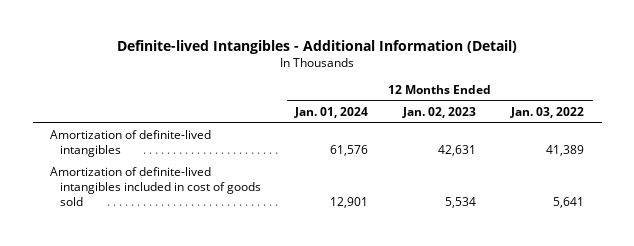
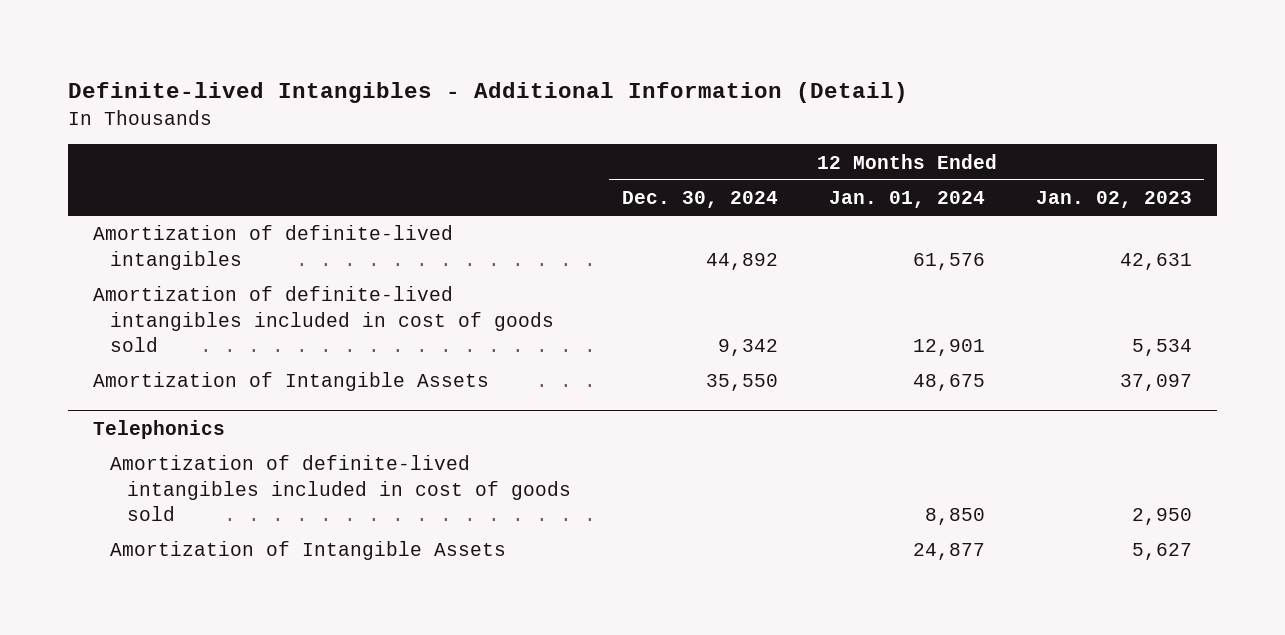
- | 12 Months Ended Jan. 01, 2024 | 12 Months Ended Jan. 02, 2023 | 12 Months Ended Jan. 03, 2022
+ | 12 Months Ended Dec. 30, 2024 | 12 Months Ended Jan. 01, 2024 | 12 Months Ended Jan. 02, 2023
+ Amortization of Intangible Assets | 35,550 | 48,675 | 37,097
+ Telephonics
+ Amortization of definite-lived intangibles included in cost of goods sold | | 8,850 | 2,950
+ Amortization of Intangible Assets | | 24,877 | 5,627

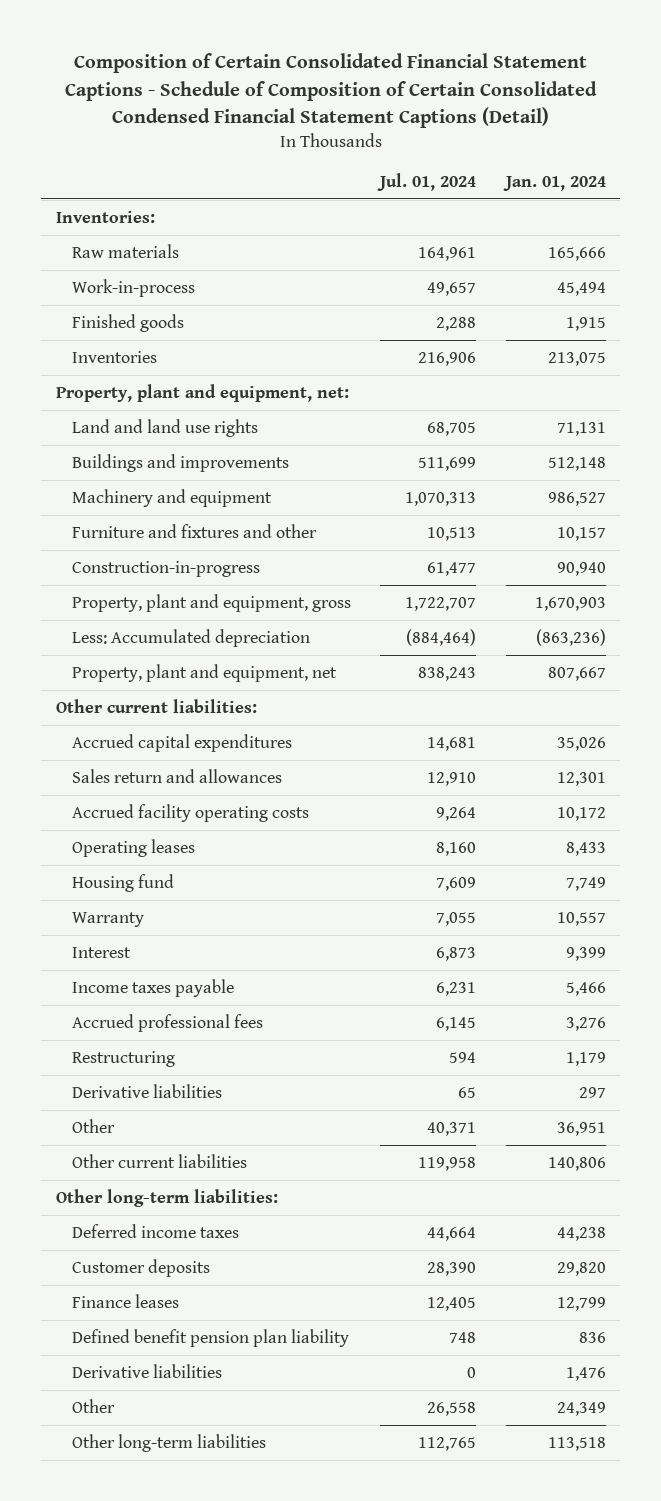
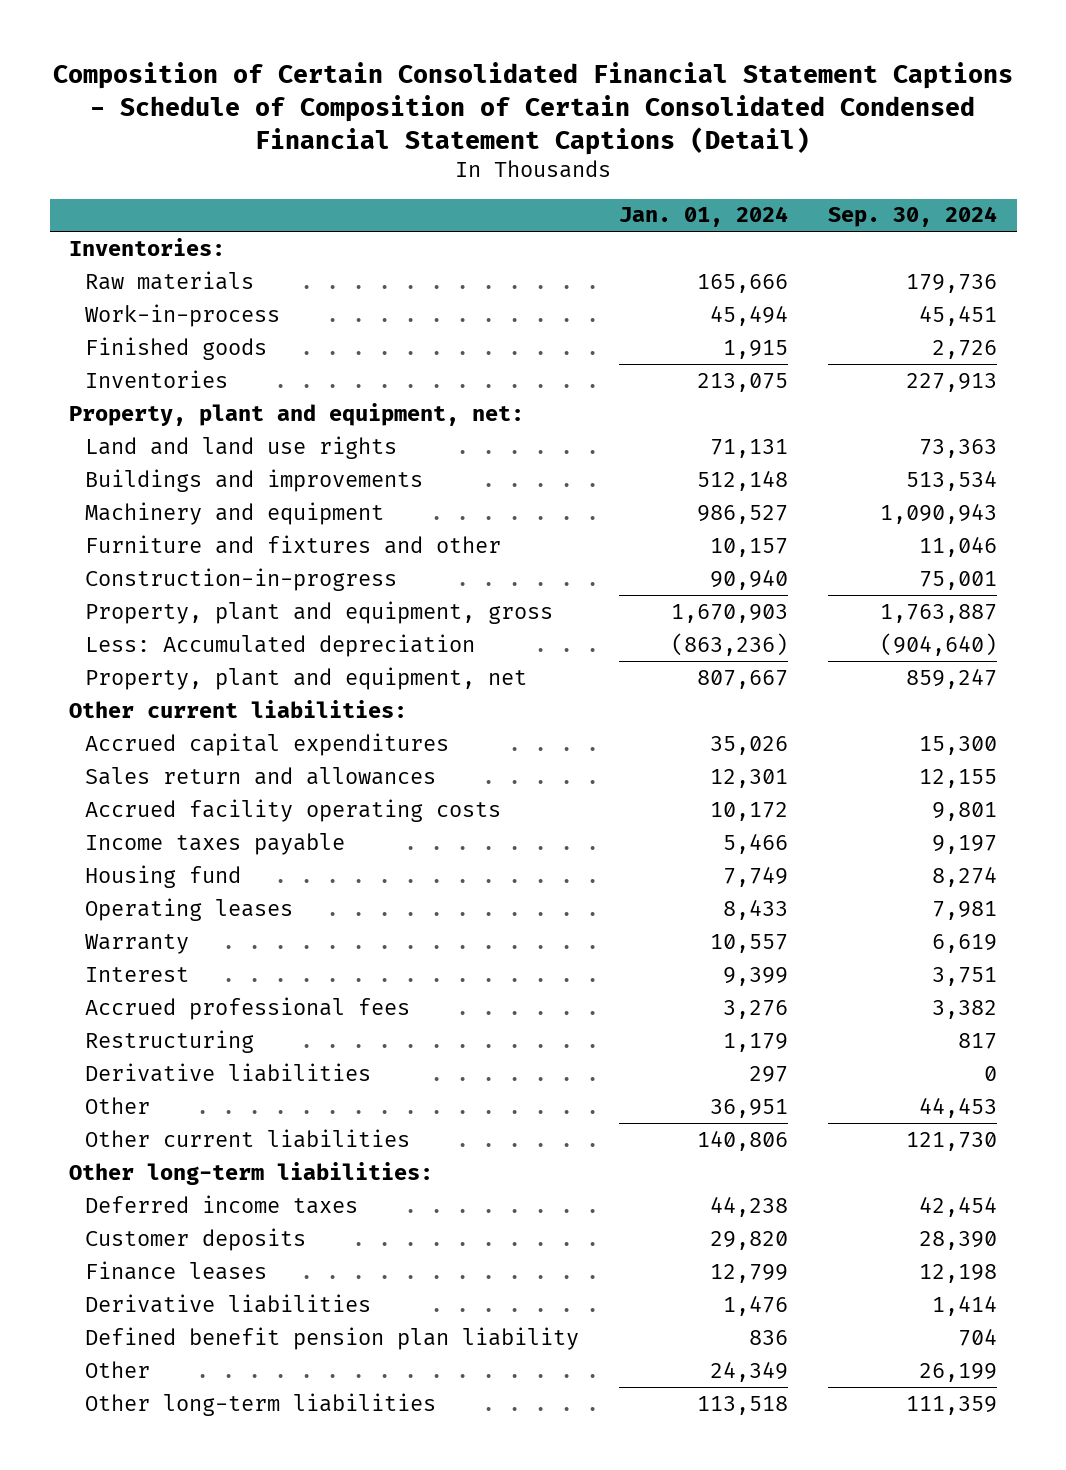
- | Jul. 01, 2024 | Jan. 01, 2024
+ | Jan. 01, 2024 | Sep. 30, 2024
moved up: Income taxes payable | 5,466 | 9,197
moved down: Operating leases | 8,433 | 7,981
moved down: Defined benefit pension plan liability | 836 | 704

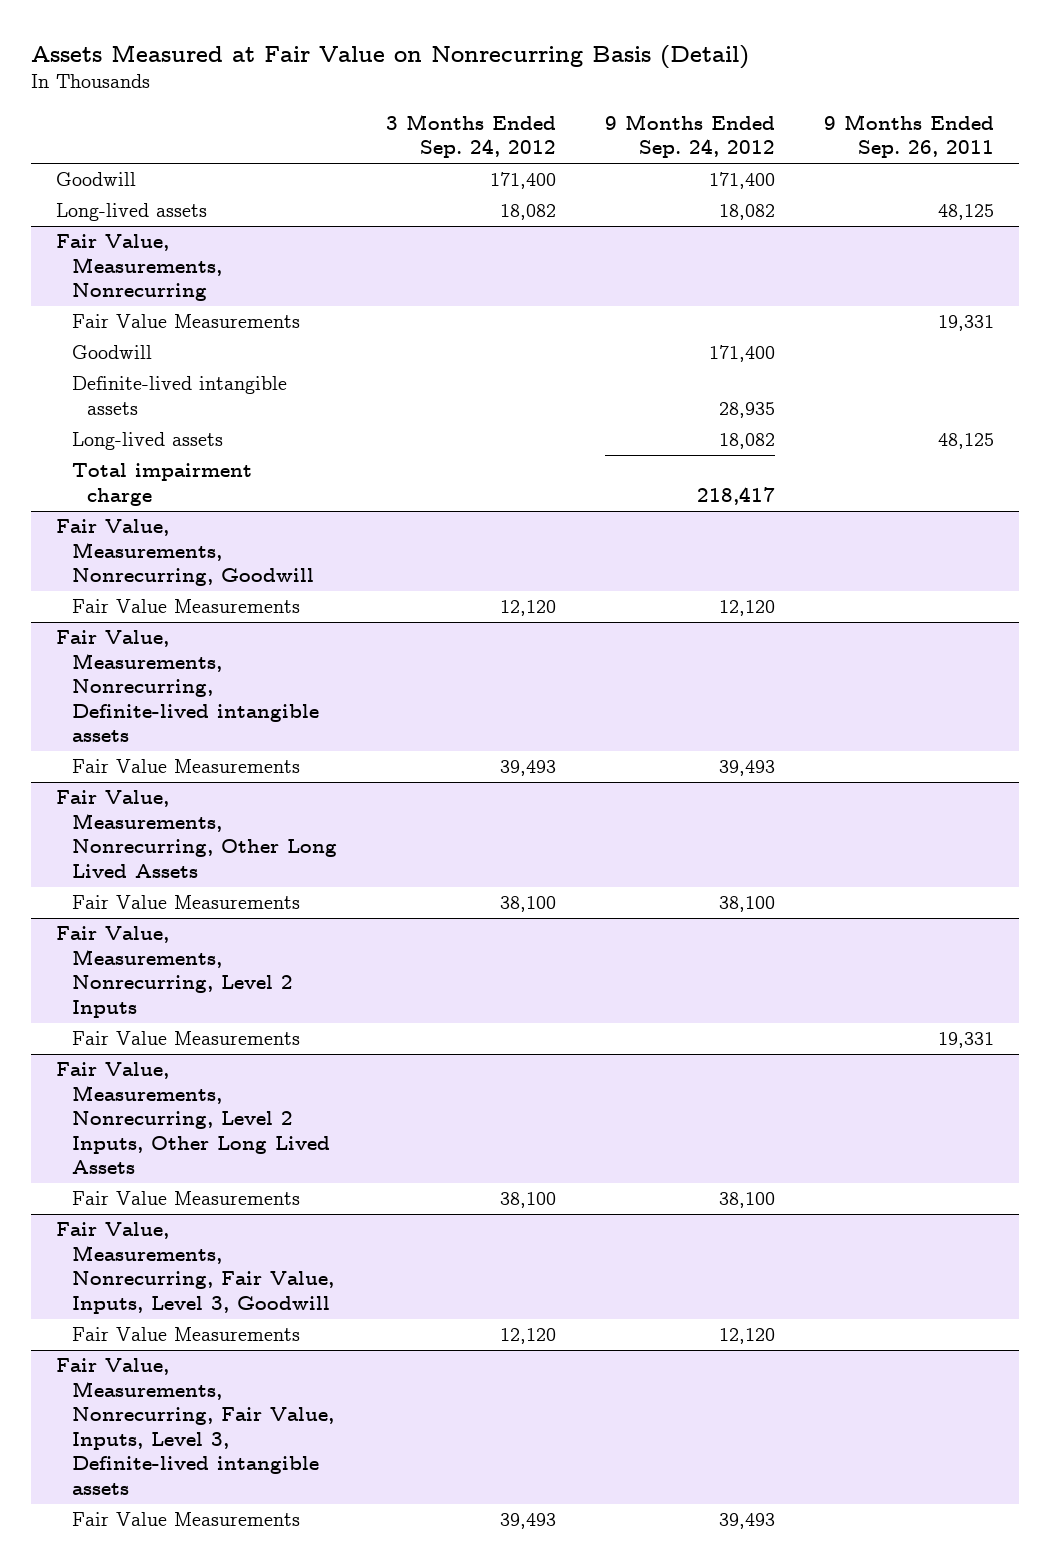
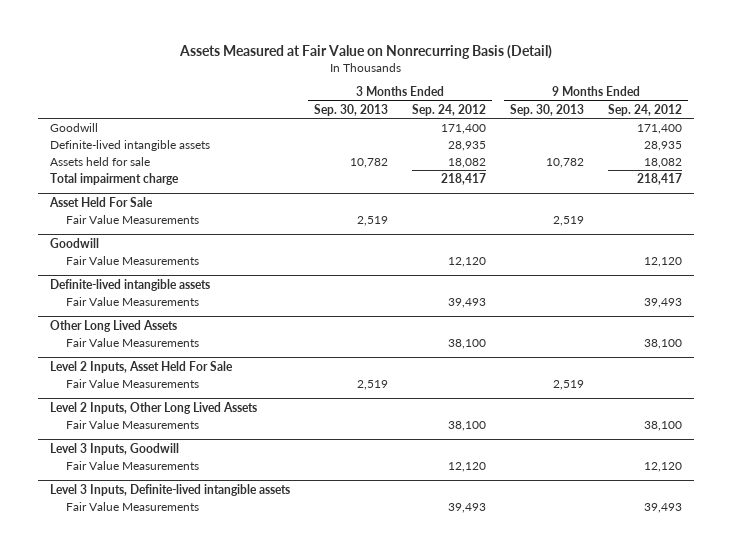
- | 3 Months Ended Sep. 24, 2012 | 9 Months Ended Sep. 24, 2012 | 9 Months Ended Sep. 26, 2011
+ | 3 Months Ended Sep. 30, 2013 | 3 Months Ended Sep. 24, 2012 | 9 Months Ended Sep. 30, 2013 | 9 Months Ended Sep. 24, 2012
- Long-lived assets | 18,082 | 18,082 | 48,125
- Fair Value, Measurements, Nonrecurring
+ Definite-lived intangible assets | | 28,935 | | 28,935
+ Assets held for sale | 10,782 | 18,082 | 10,782 | 18,082
+ Total impairment charge | | 218,417 | | 218,417
+ Asset Held For Sale
- Goodwill | | 171,400 |
- Definite-lived intangible assets | | 28,935 |
- Long-lived assets | | 18,082 | 48,125
- Total impairment charge | | 218,417 |
- Fair Value, Measurements, Nonrecurring, Goodwill
+ Goodwill
- Fair Value, Measurements, Nonrecurring, Definite-lived intangible assets
+ Definite-lived intangible assets
- Fair Value, Measurements, Nonrecurring, Other Long Lived Assets
+ Other Long Lived Assets
- Fair Value, Measurements, Nonrecurring, Level 2 Inputs
+ Level 2 Inputs, Asset Held For Sale
- Fair Value, Measurements, Nonrecurring, Level 2 Inputs, Other Long Lived Assets
+ Level 2 Inputs, Other Long Lived Assets
- Fair Value, Measurements, Nonrecurring, Fair Value, Inputs, Level 3, Goodwill
+ Level 3 Inputs, Goodwill
- Fair Value, Measurements, Nonrecurring, Fair Value, Inputs, Level 3, Definite-lived intangible assets
+ Level 3 Inputs, Definite-lived intangible assets

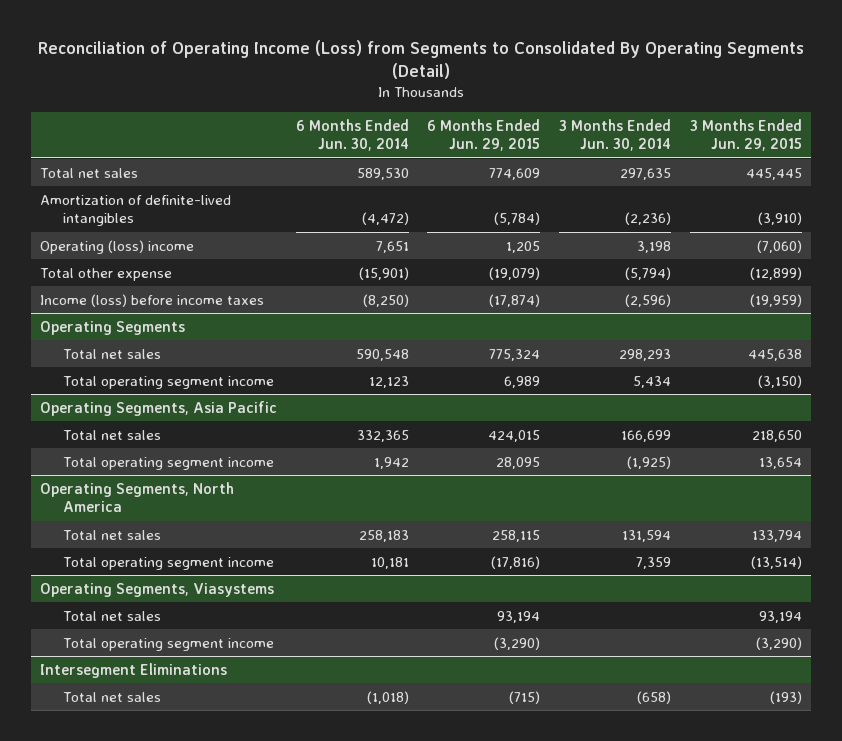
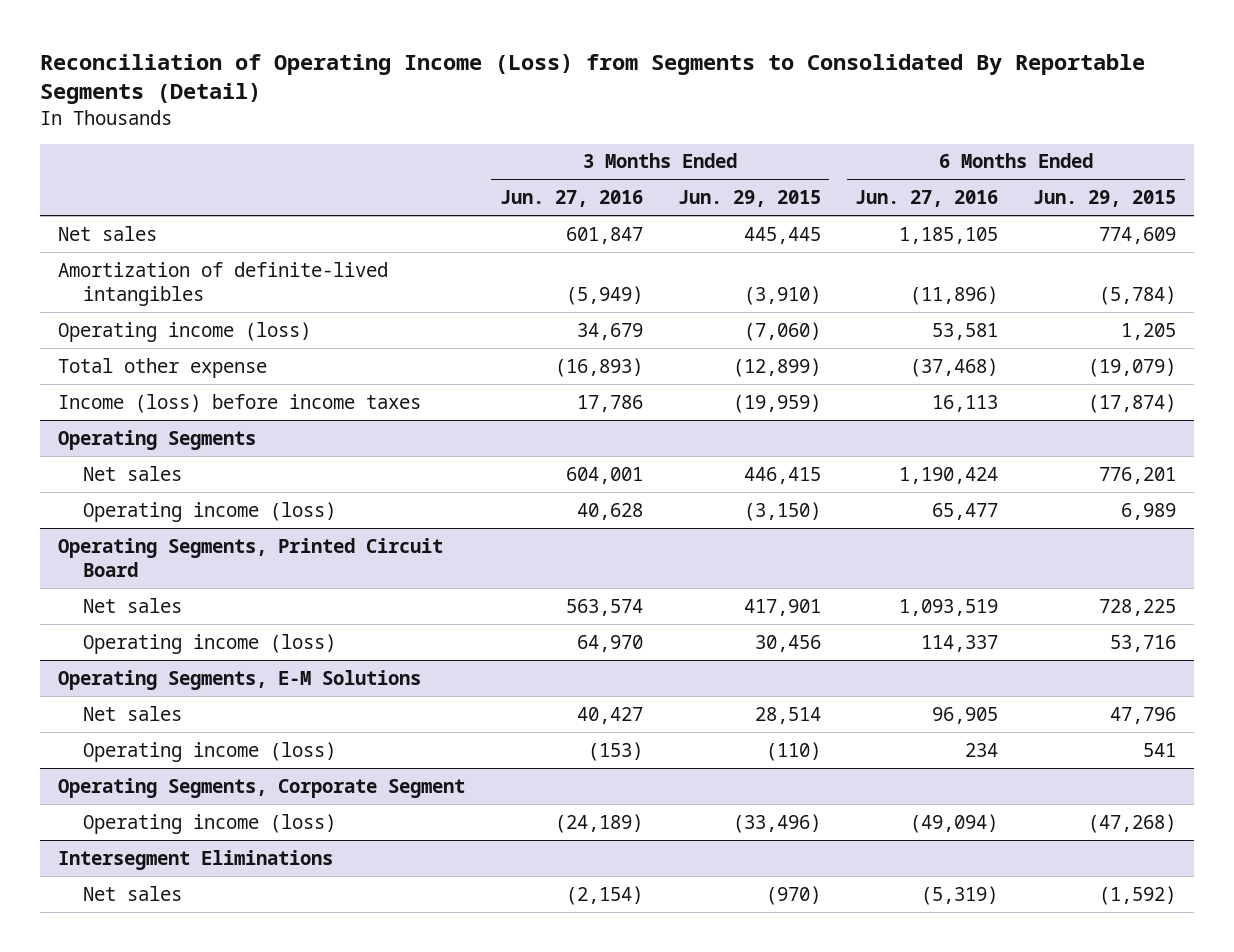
- Reconciliation of Operating Income (Loss) from Segments to Consolidated By Operating Segments (Detail)
+ Reconciliation of Operating Income (Loss) from Segments to Consolidated By Reportable Segments (Detail)
- | 6 Months Ended Jun. 30, 2014 | 6 Months Ended Jun. 29, 2015 | 3 Months Ended Jun. 30, 2014 | 3 Months Ended Jun. 29, 2015
+ | 3 Months Ended Jun. 27, 2016 | 3 Months Ended Jun. 29, 2015 | 6 Months Ended Jun. 27, 2016 | 6 Months Ended Jun. 29, 2015
- Total net sales | 589,530 | 774,609 | 297,635 | 445,445
+ Net sales | 601,847 | 445,445 | 1,185,105 | 774,609
- Operating (loss) income | 7,651 | 1,205 | 3,198 | (7,060)
+ Operating income (loss) | 34,679 | (7,060) | 53,581 | 1,205
@ Operating Segments
- Total net sales | 590,548 | 775,324 | 298,293 | 445,638
- Total operating segment income | 12,123 | 6,989 | 5,434 | (3,150)
- Operating Segments, Asia Pacific
- Total net sales | 332,365 | 424,015 | 166,699 | 218,650
- Total operating segment income | 1,942 | 28,095 | (1,925) | 13,654
- Operating Segments, North America
- Total net sales | 258,183 | 258,115 | 131,594 | 133,794
- Total operating segment income | 10,181 | (17,816) | 7,359 | (13,514)
- Operating Segments, Viasystems
- Total net sales | | 93,194 | | 93,194
- Total operating segment income | | (3,290) | | (3,290)
@ Operating Segments
+ Net sales | 604,001 | 446,415 | 1,190,424 | 776,201
+ Operating income (loss) | 40,628 | (3,150) | 65,477 | 6,989
+ Operating Segments, Printed Circuit Board
+ Net sales | 563,574 | 417,901 | 1,093,519 | 728,225
+ Operating income (loss) | 64,970 | 30,456 | 114,337 | 53,716
+ Operating Segments, E-M Solutions
+ Net sales | 40,427 | 28,514 | 96,905 | 47,796
+ Operating income (loss) | (153) | (110) | 234 | 541
+ Operating Segments, Corporate Segment
+ Operating income (loss) | (24,189) | (33,496) | (49,094) | (47,268)
@ Intersegment Eliminations
- Total net sales | (1,018) | (715) | (658) | (193)
+ Net sales | (2,154) | (970) | (5,319) | (1,592)

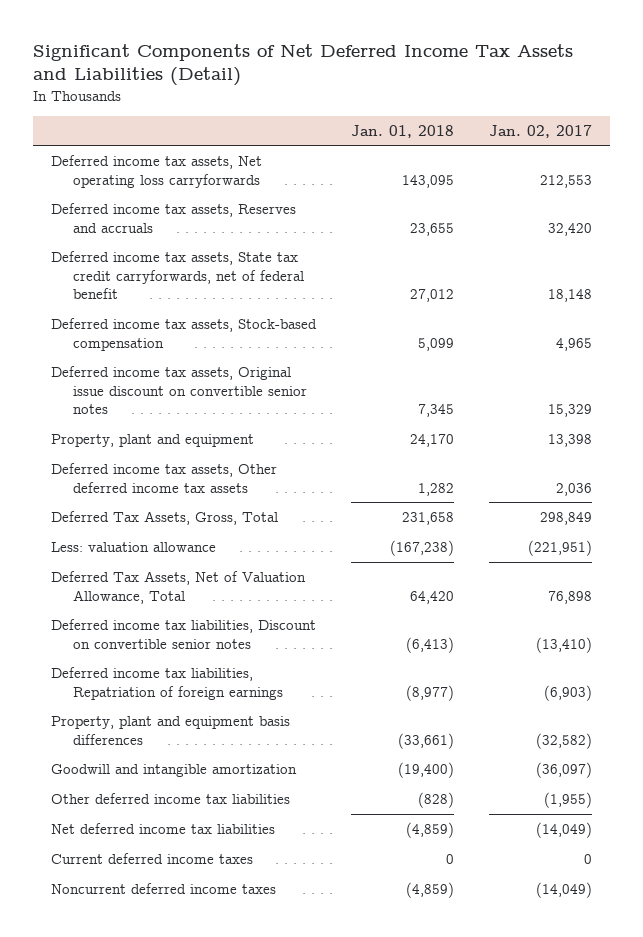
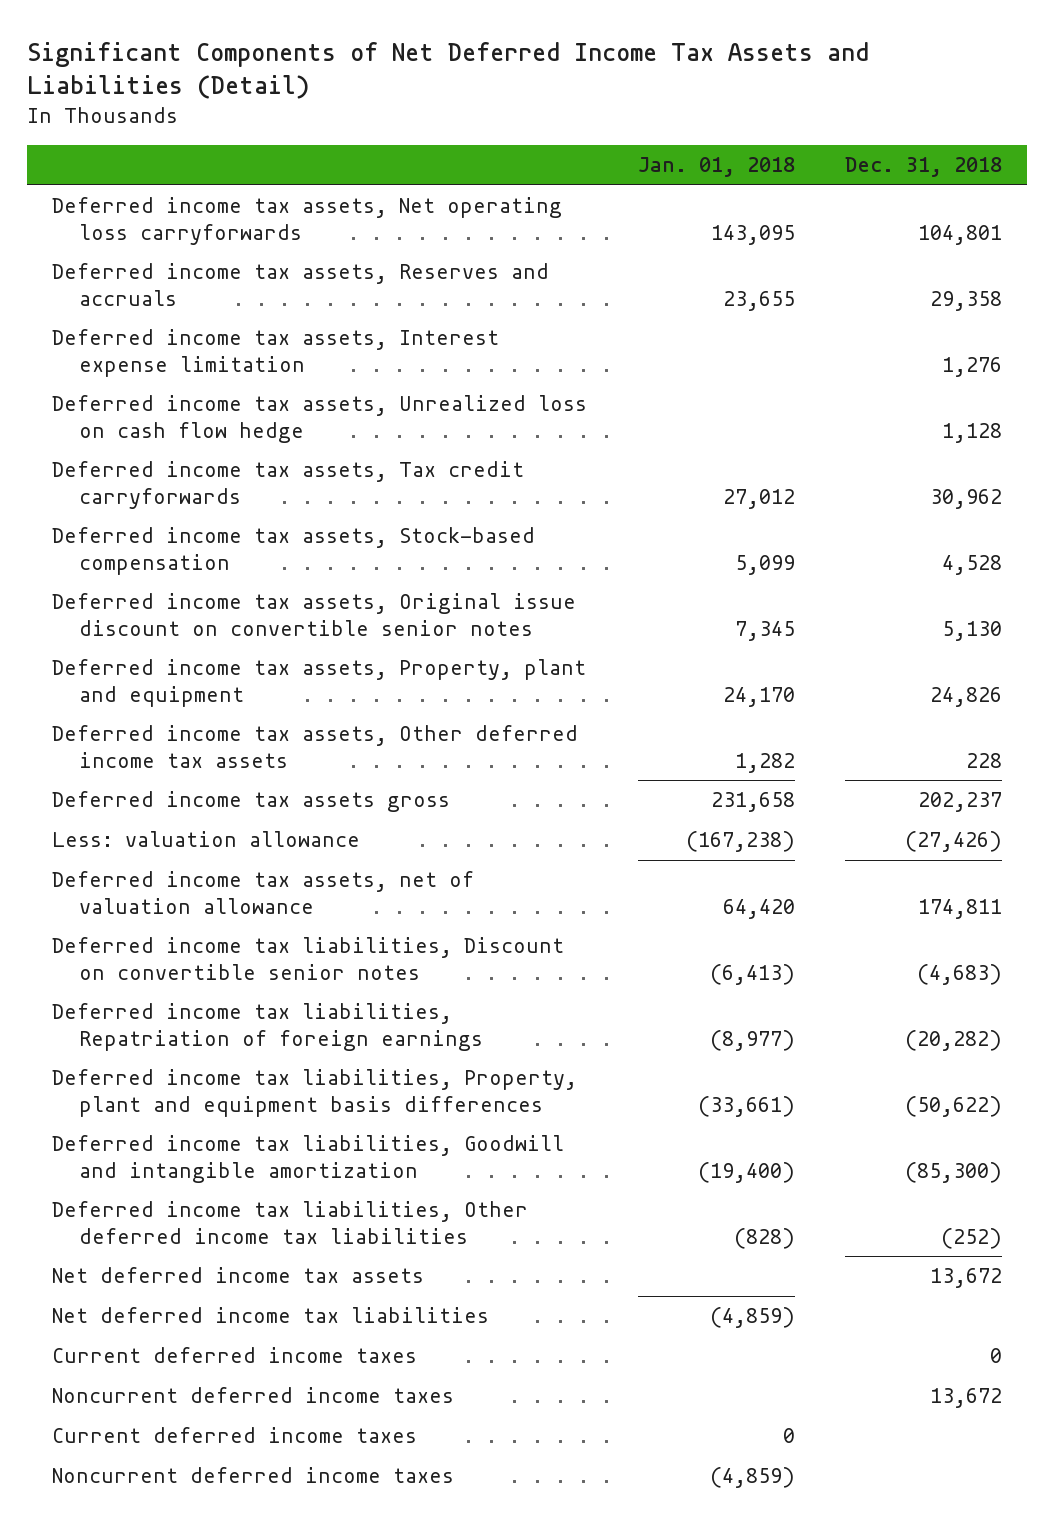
- | Jan. 01, 2018 | Jan. 02, 2017
+ | Jan. 01, 2018 | Dec. 31, 2018
- Deferred income tax assets, State tax credit carryforwards, net of federal benefit | 27,012 | 18,148
+ Deferred income tax assets, Interest expense limitation | | 1,276
+ Deferred income tax assets, Unrealized loss on cash flow hedge | | 1,128
+ Deferred income tax assets, Tax credit carryforwards | 27,012 | 30,962
- Property, plant and equipment | 24,170 | 13,398
+ Deferred income tax assets, Property, plant and equipment | 24,170 | 24,826
- Deferred Tax Assets, Gross, Total | 231,658 | 298,849
+ Deferred income tax assets gross | 231,658 | 202,237
- Deferred Tax Assets, Net of Valuation Allowance, Total | 64,420 | 76,898
+ Deferred income tax assets, net of valuation allowance | 64,420 | 174,811
- Property, plant and equipment basis differences | (33,661) | (32,582)
- Goodwill and intangible amortization | (19,400) | (36,097)
- Other deferred income tax liabilities | (828) | (1,955)
+ Deferred income tax liabilities, Property, plant and equipment basis differences | (33,661) | (50,622)
+ Deferred income tax liabilities, Goodwill and intangible amortization | (19,400) | (85,300)
+ Deferred income tax liabilities, Other deferred income tax liabilities | (828) | (252)
+ Net deferred income tax assets | | 13,672
+ Current deferred income taxes | | 0
+ Noncurrent deferred income taxes | | 13,672

